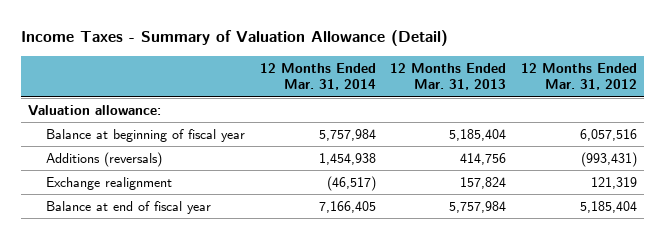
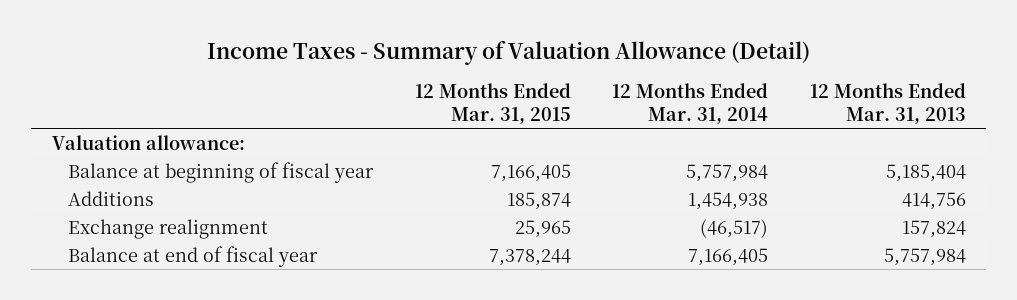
- | 12 Months Ended Mar. 31, 2014 | 12 Months Ended Mar. 31, 2013 | 12 Months Ended Mar. 31, 2012
+ | 12 Months Ended Mar. 31, 2015 | 12 Months Ended Mar. 31, 2014 | 12 Months Ended Mar. 31, 2013
- Additions (reversals) | 1,454,938 | 414,756 | (993,431)
+ Additions | 185,874 | 1,454,938 | 414,756

